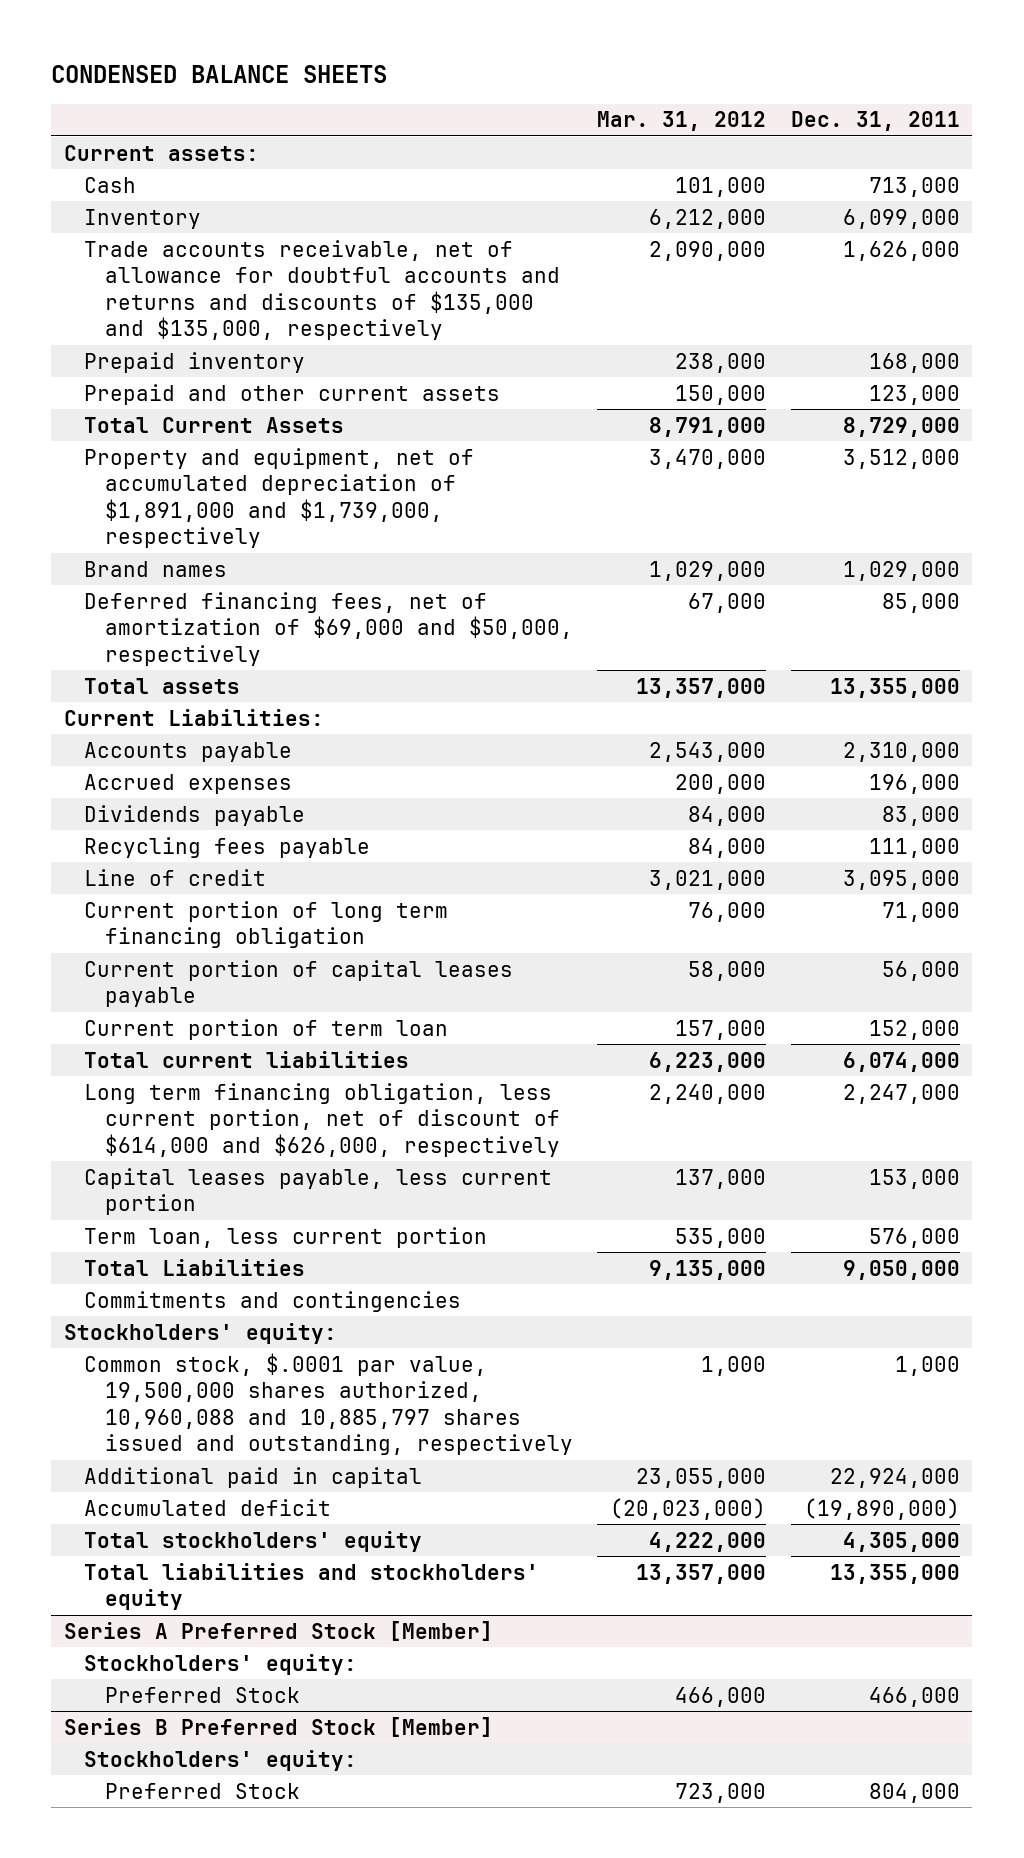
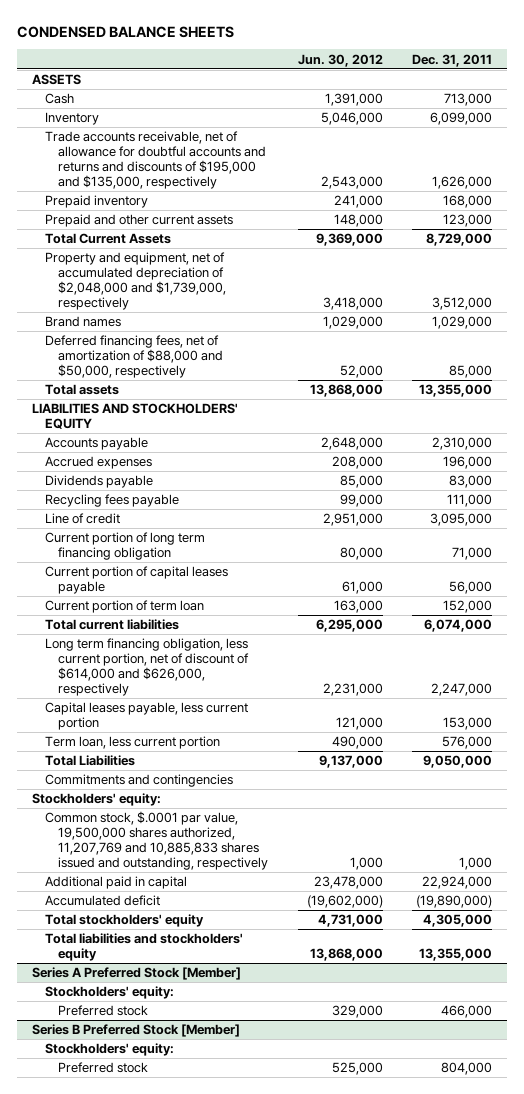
- | Mar. 31, 2012 | Dec. 31, 2011
+ | Jun. 30, 2012 | Dec. 31, 2011
- Current assets:
+ ASSETS
- Trade accounts receivable, net of allowance for doubtful accounts and returns and discounts of $135,000 and $135,000, respectively | 2,090,000 | 1,626,000
+ Trade accounts receivable, net of allowance for doubtful accounts and returns and discounts of $195,000 and $135,000, respectively | 2,543,000 | 1,626,000
- Property and equipment, net of accumulated depreciation of $1,891,000 and $1,739,000, respectively | 3,470,000 | 3,512,000
+ Property and equipment, net of accumulated depreciation of $2,048,000 and $1,739,000, respectively | 3,418,000 | 3,512,000
- Deferred financing fees, net of amortization of $69,000 and $50,000, respectively | 67,000 | 85,000
+ Deferred financing fees, net of amortization of $88,000 and $50,000, respectively | 52,000 | 85,000
- Current Liabilities:
+ LIABILITIES AND STOCKHOLDERS' EQUITY
- Common stock, $.0001 par value, 19,500,000 shares authorized, 10,960,088 and 10,885,797 shares issued and outstanding, respectively | 1,000 | 1,000
+ Common stock, $.0001 par value, 19,500,000 shares authorized, 11,207,769 and 10,885,833 shares issued and outstanding, respectively | 1,000 | 1,000
@ Series A Preferred Stock [Member]
- Preferred Stock | 466,000 | 466,000
+ Preferred stock | 329,000 | 466,000
@ Series B Preferred Stock [Member]
- Preferred Stock | 723,000 | 804,000
+ Preferred stock | 525,000 | 804,000

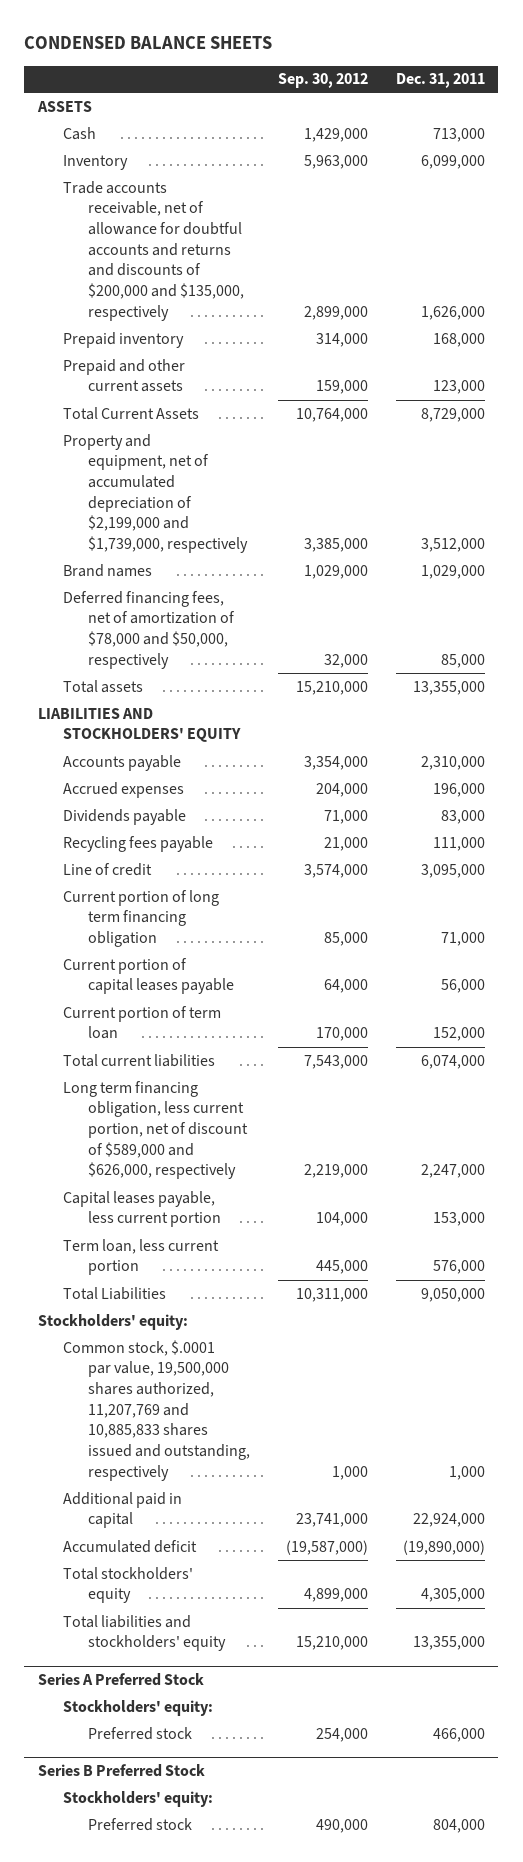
- | Jun. 30, 2012 | Dec. 31, 2011
+ | Sep. 30, 2012 | Dec. 31, 2011
- Trade accounts receivable, net of allowance for doubtful accounts and returns and discounts of $195,000 and $135,000, respectively | 2,543,000 | 1,626,000
+ Trade accounts receivable, net of allowance for doubtful accounts and returns and discounts of $200,000 and $135,000, respectively | 2,899,000 | 1,626,000
- Property and equipment, net of accumulated depreciation of $2,048,000 and $1,739,000, respectively | 3,418,000 | 3,512,000
+ Property and equipment, net of accumulated depreciation of $2,199,000 and $1,739,000, respectively | 3,385,000 | 3,512,000
- Deferred financing fees, net of amortization of $88,000 and $50,000, respectively | 52,000 | 85,000
+ Deferred financing fees, net of amortization of $78,000 and $50,000, respectively | 32,000 | 85,000
- Long term financing obligation, less current portion, net of discount of $614,000 and $626,000, respectively | 2,231,000 | 2,247,000
+ Long term financing obligation, less current portion, net of discount of $589,000 and $626,000, respectively | 2,219,000 | 2,247,000
- Commitments and contingencies
- Series A Preferred Stock [Member]
+ Series A Preferred Stock
- Series B Preferred Stock [Member]
+ Series B Preferred Stock

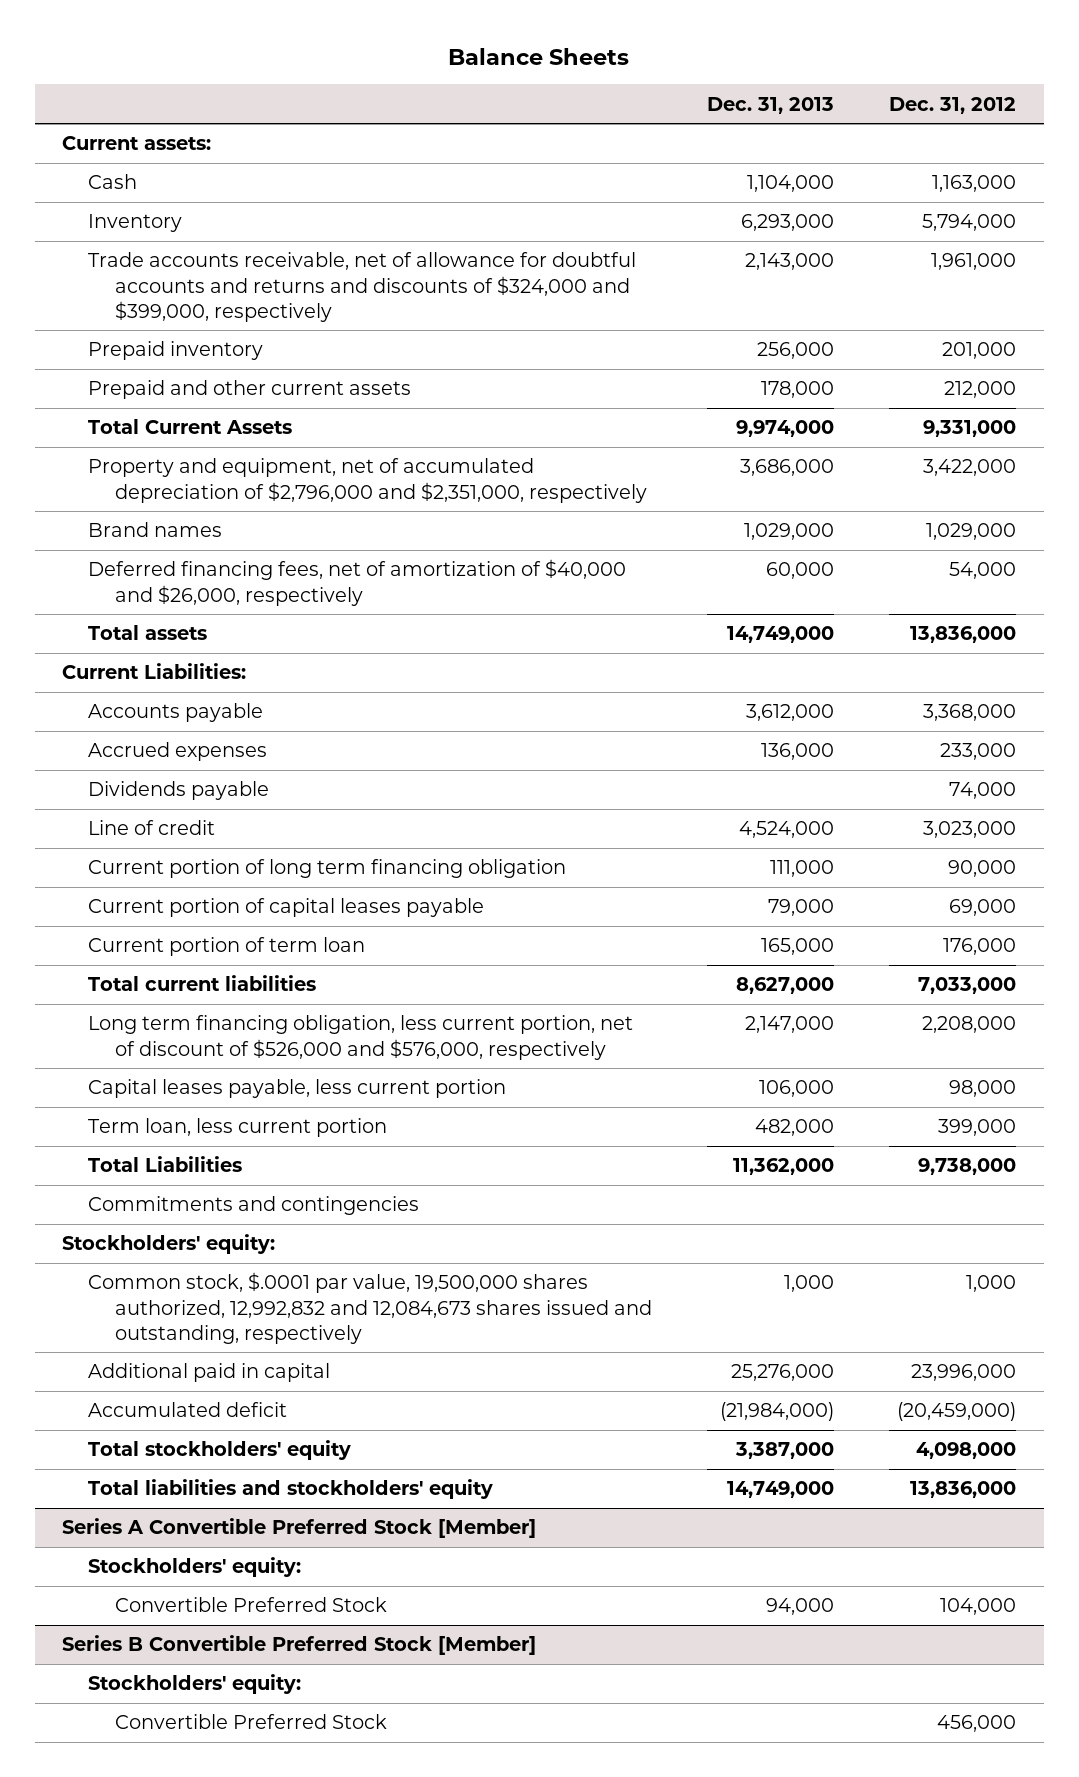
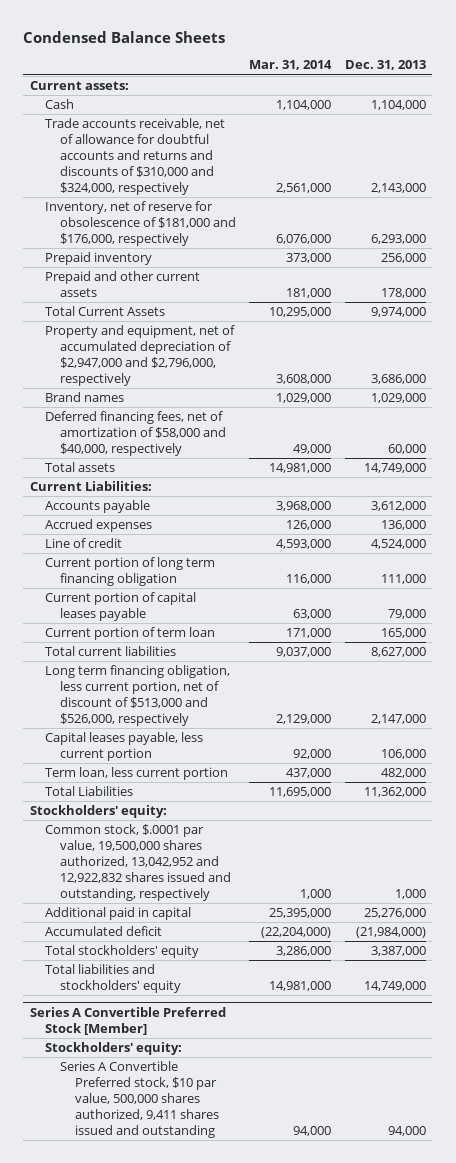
- Balance Sheets
+ Condensed Balance Sheets
- | Dec. 31, 2013 | Dec. 31, 2012
+ | Mar. 31, 2014 | Dec. 31, 2013
- Inventory | 6,293,000 | 5,794,000
- Trade accounts receivable, net of allowance for doubtful accounts and returns and discounts of $324,000 and $399,000, respectively | 2,143,000 | 1,961,000
+ Trade accounts receivable, net of allowance for doubtful accounts and returns and discounts of $310,000 and $324,000, respectively | 2,561,000 | 2,143,000
+ Inventory, net of reserve for obsolescence of $181,000 and $176,000, respectively | 6,076,000 | 6,293,000
- Property and equipment, net of accumulated depreciation of $2,796,000 and $2,351,000, respectively | 3,686,000 | 3,422,000
+ Property and equipment, net of accumulated depreciation of $2,947,000 and $2,796,000, respectively | 3,608,000 | 3,686,000
- Deferred financing fees, net of amortization of $40,000 and $26,000, respectively | 60,000 | 54,000
+ Deferred financing fees, net of amortization of $58,000 and $40,000, respectively | 49,000 | 60,000
- Dividends payable | | 74,000
- Long term financing obligation, less current portion, net of discount of $526,000 and $576,000, respectively | 2,147,000 | 2,208,000
+ Long term financing obligation, less current portion, net of discount of $513,000 and $526,000, respectively | 2,129,000 | 2,147,000
- Commitments and contingencies
- Common stock, $.0001 par value, 19,500,000 shares authorized, 12,992,832 and 12,084,673 shares issued and outstanding, respectively | 1,000 | 1,000
+ Common stock, $.0001 par value, 19,500,000 shares authorized, 13,042,952 and 12,922,832 shares issued and outstanding, respectively | 1,000 | 1,000
@ Series A Convertible Preferred Stock [Member]
- Convertible Preferred Stock | 94,000 | 104,000
- Series B Convertible Preferred Stock [Member]
- Stockholders' equity:
- Convertible Preferred Stock | | 456,000
@ Series A Convertible Preferred Stock [Member]
+ Series A Convertible Preferred stock, $10 par value, 500,000 shares authorized, 9,411 shares issued and outstanding | 94,000 | 94,000

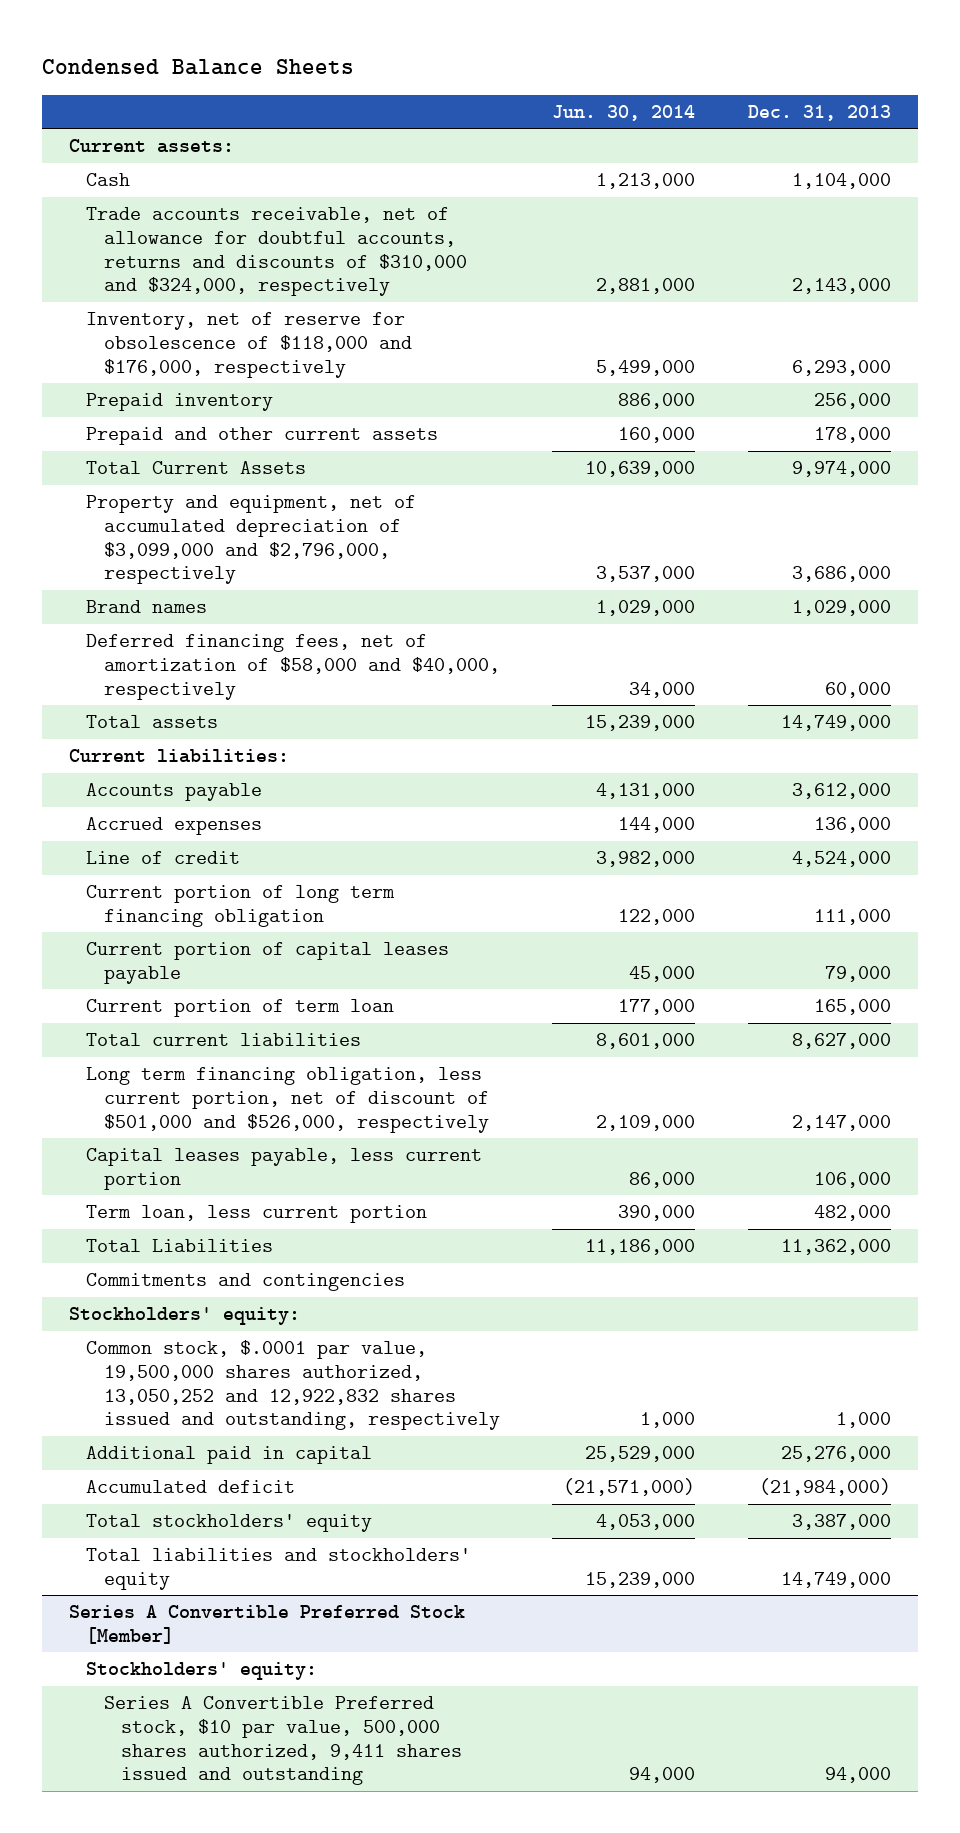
- | Mar. 31, 2014 | Dec. 31, 2013
+ | Jun. 30, 2014 | Dec. 31, 2013
- Trade accounts receivable, net of allowance for doubtful accounts and returns and discounts of $310,000 and $324,000, respectively | 2,561,000 | 2,143,000
- Inventory, net of reserve for obsolescence of $181,000 and $176,000, respectively | 6,076,000 | 6,293,000
+ Trade accounts receivable, net of allowance for doubtful accounts, returns and discounts of $310,000 and $324,000, respectively | 2,881,000 | 2,143,000
+ Inventory, net of reserve for obsolescence of $118,000 and $176,000, respectively | 5,499,000 | 6,293,000
- Property and equipment, net of accumulated depreciation of $2,947,000 and $2,796,000, respectively | 3,608,000 | 3,686,000
+ Property and equipment, net of accumulated depreciation of $3,099,000 and $2,796,000, respectively | 3,537,000 | 3,686,000
- Current Liabilities:
+ Current liabilities:
- Long term financing obligation, less current portion, net of discount of $513,000 and $526,000, respectively | 2,129,000 | 2,147,000
+ Long term financing obligation, less current portion, net of discount of $501,000 and $526,000, respectively | 2,109,000 | 2,147,000
+ Commitments and contingencies
- Common stock, $.0001 par value, 19,500,000 shares authorized, 13,042,952 and 12,922,832 shares issued and outstanding, respectively | 1,000 | 1,000
+ Common stock, $.0001 par value, 19,500,000 shares authorized, 13,050,252 and 12,922,832 shares issued and outstanding, respectively | 1,000 | 1,000

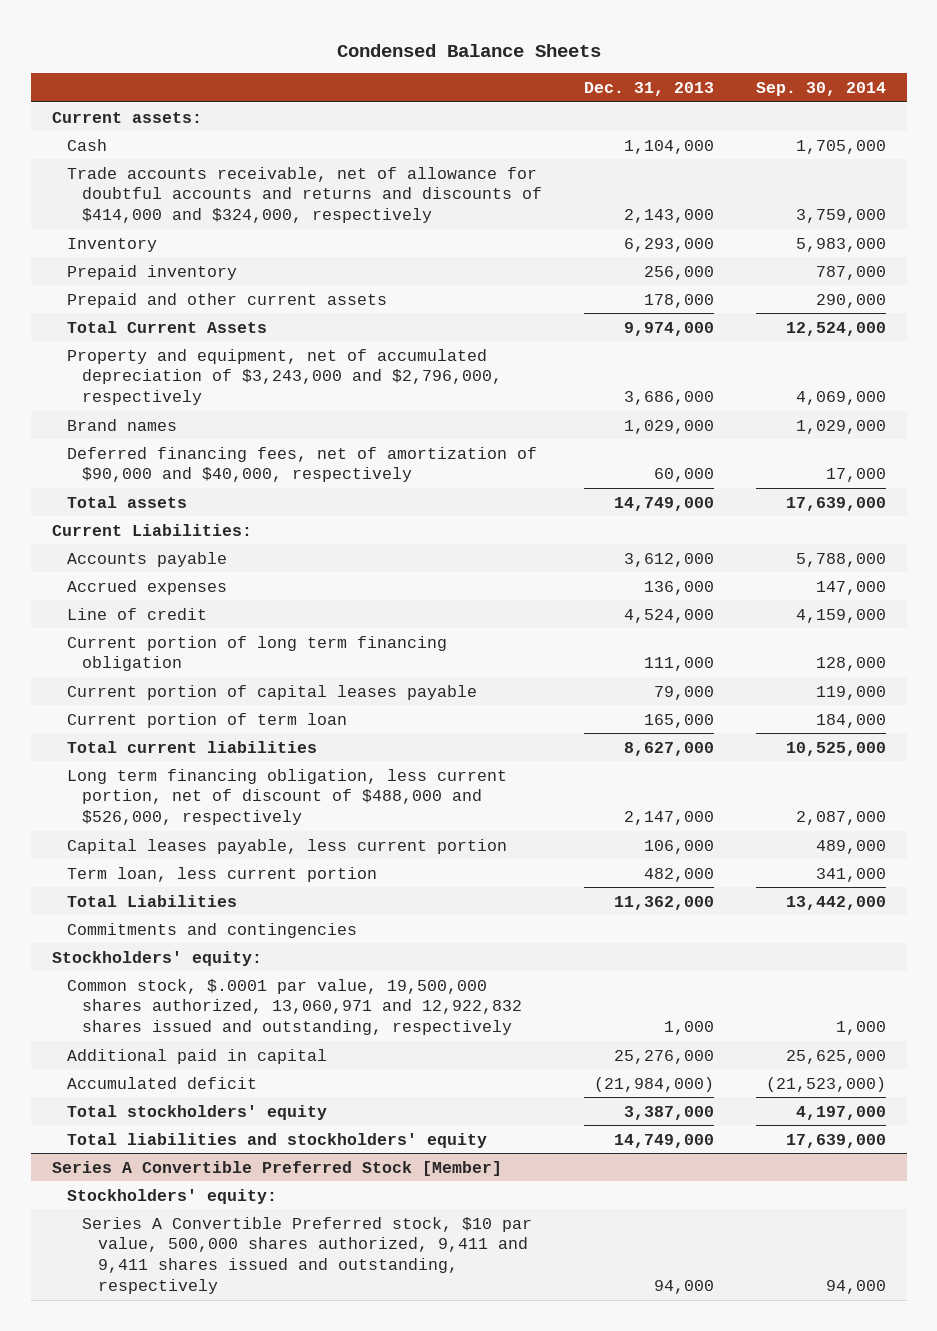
- | Jun. 30, 2014 | Dec. 31, 2013
+ | Dec. 31, 2013 | Sep. 30, 2014
- Trade accounts receivable, net of allowance for doubtful accounts, returns and discounts of $310,000 and $324,000, respectively | 2,881,000 | 2,143,000
- Inventory, net of reserve for obsolescence of $118,000 and $176,000, respectively | 5,499,000 | 6,293,000
+ Trade accounts receivable, net of allowance for doubtful accounts and returns and discounts of $414,000 and $324,000, respectively | 2,143,000 | 3,759,000
+ Inventory | 6,293,000 | 5,983,000
- Property and equipment, net of accumulated depreciation of $3,099,000 and $2,796,000, respectively | 3,537,000 | 3,686,000
+ Property and equipment, net of accumulated depreciation of $3,243,000 and $2,796,000, respectively | 3,686,000 | 4,069,000
- Deferred financing fees, net of amortization of $58,000 and $40,000, respectively | 34,000 | 60,000
+ Deferred financing fees, net of amortization of $90,000 and $40,000, respectively | 60,000 | 17,000
- Current liabilities:
+ Current Liabilities:
- Long term financing obligation, less current portion, net of discount of $501,000 and $526,000, respectively | 2,109,000 | 2,147,000
+ Long term financing obligation, less current portion, net of discount of $488,000 and $526,000, respectively | 2,147,000 | 2,087,000
- Common stock, $.0001 par value, 19,500,000 shares authorized, 13,050,252 and 12,922,832 shares issued and outstanding, respectively | 1,000 | 1,000
+ Common stock, $.0001 par value, 19,500,000 shares authorized, 13,060,971 and 12,922,832 shares issued and outstanding, respectively | 1,000 | 1,000
@ Series A Convertible Preferred Stock [Member]
- Series A Convertible Preferred stock, $10 par value, 500,000 shares authorized, 9,411 shares issued and outstanding | 94,000 | 94,000
+ Series A Convertible Preferred stock, $10 par value, 500,000 shares authorized, 9,411 and 9,411 shares issued and outstanding, respectively | 94,000 | 94,000

